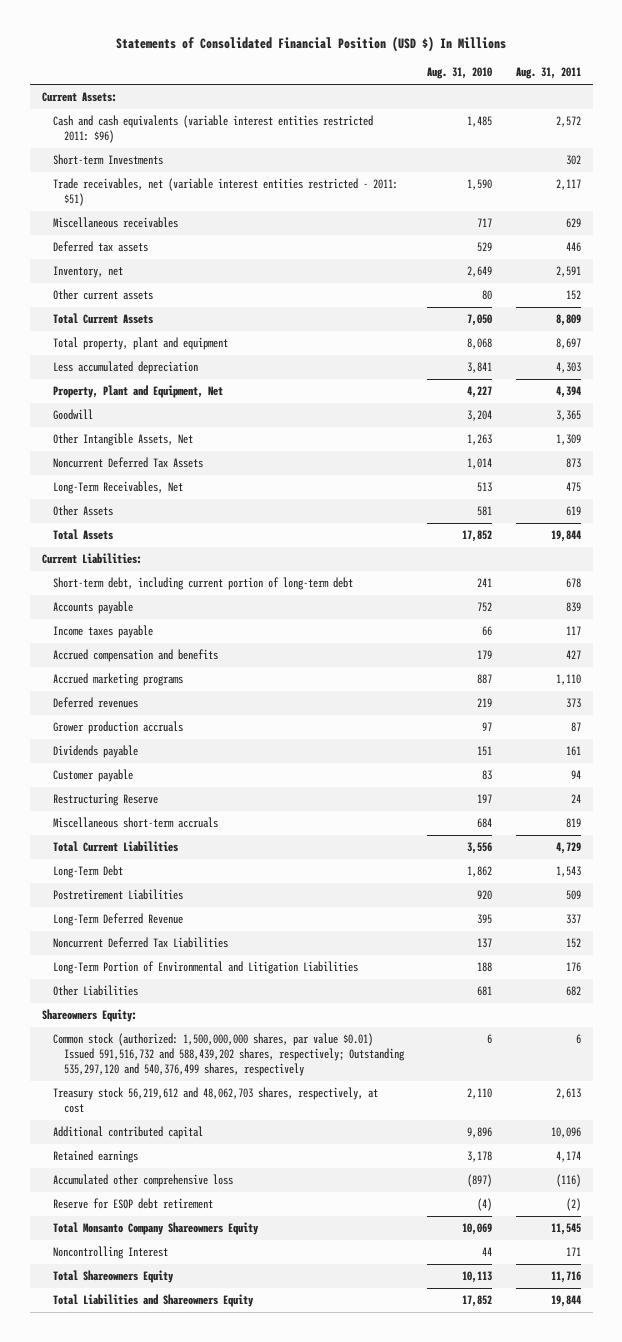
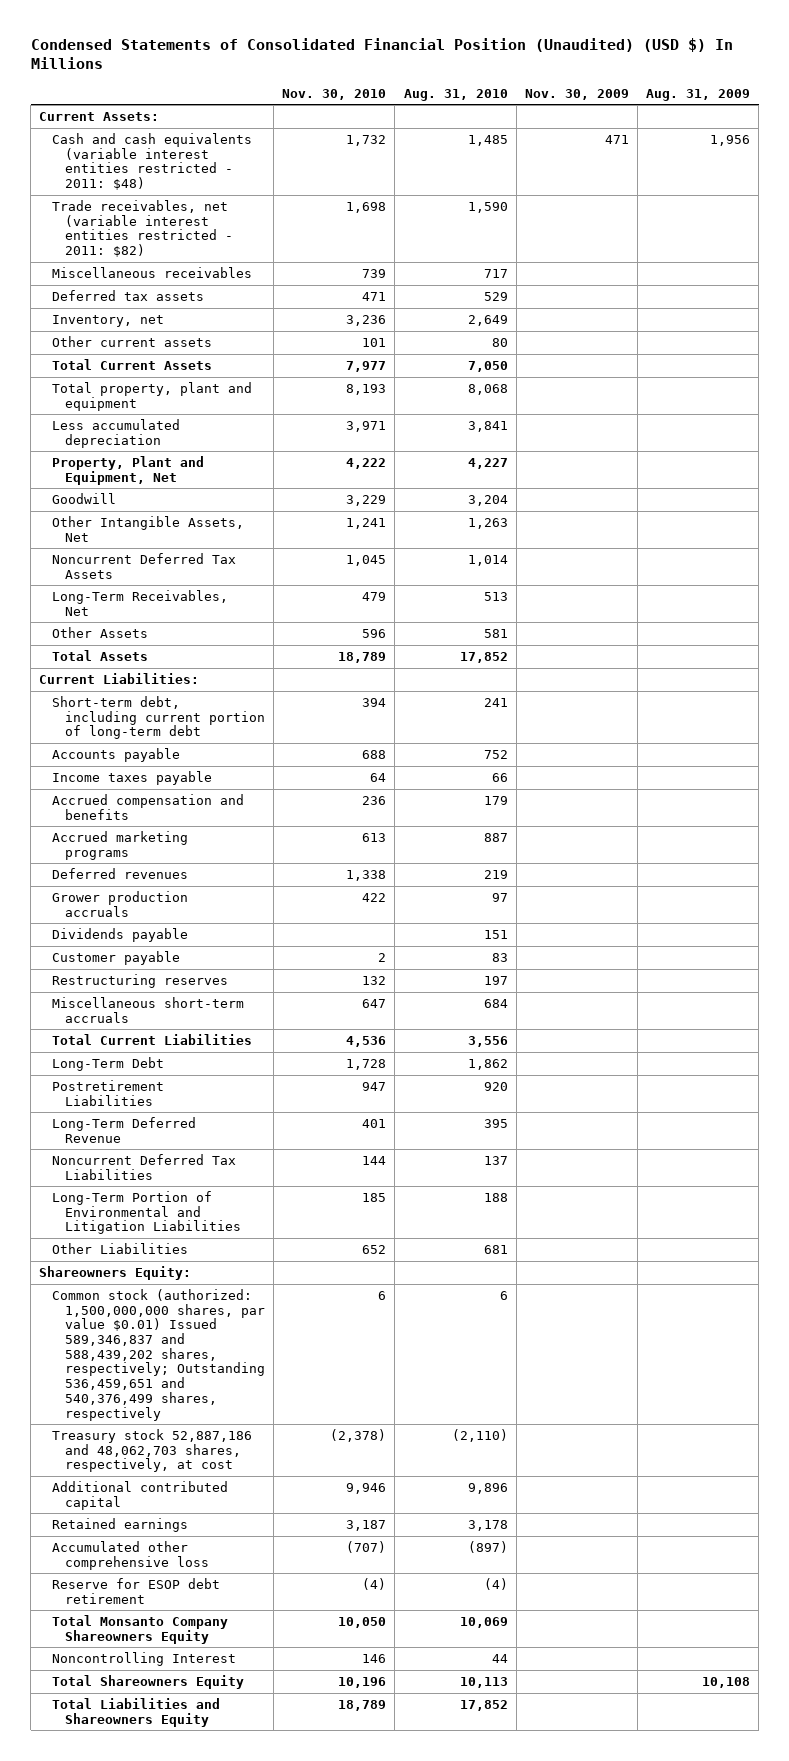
- Statements of Consolidated Financial Position (USD $) In Millions
+ Condensed Statements of Consolidated Financial Position (Unaudited) (USD $) In Millions
- | Aug. 31, 2010 | Aug. 31, 2011
+ | Nov. 30, 2010 | Aug. 31, 2010 | Nov. 30, 2009 | Aug. 31, 2009
- Cash and cash equivalents (variable interest entities restricted 2011: $96) | 1,485 | 2,572
- Short-term Investments | | 302
- Trade receivables, net (variable interest entities restricted - 2011: $51) | 1,590 | 2,117
+ Cash and cash equivalents (variable interest entities restricted - 2011: $48) | 1,732 | 1,485 | 471 | 1,956
+ Trade receivables, net (variable interest entities restricted - 2011: $82) | 1,698 | 1,590 | |
- Restructuring Reserve | 197 | 24
+ Restructuring reserves | 132 | 197 | |
- Common stock (authorized: 1,500,000,000 shares, par value $0.01) Issued 591,516,732 and 588,439,202 shares, respectively; Outstanding 535,297,120 and 540,376,499 shares, respectively | 6 | 6
- Treasury stock 56,219,612 and 48,062,703 shares, respectively, at cost | 2,110 | 2,613
+ Common stock (authorized: 1,500,000,000 shares, par value $0.01) Issued 589,346,837 and 588,439,202 shares, respectively; Outstanding 536,459,651 and 540,376,499 shares, respectively | 6 | 6 | |
+ Treasury stock 52,887,186 and 48,062,703 shares, respectively, at cost | (2,378) | (2,110) | |

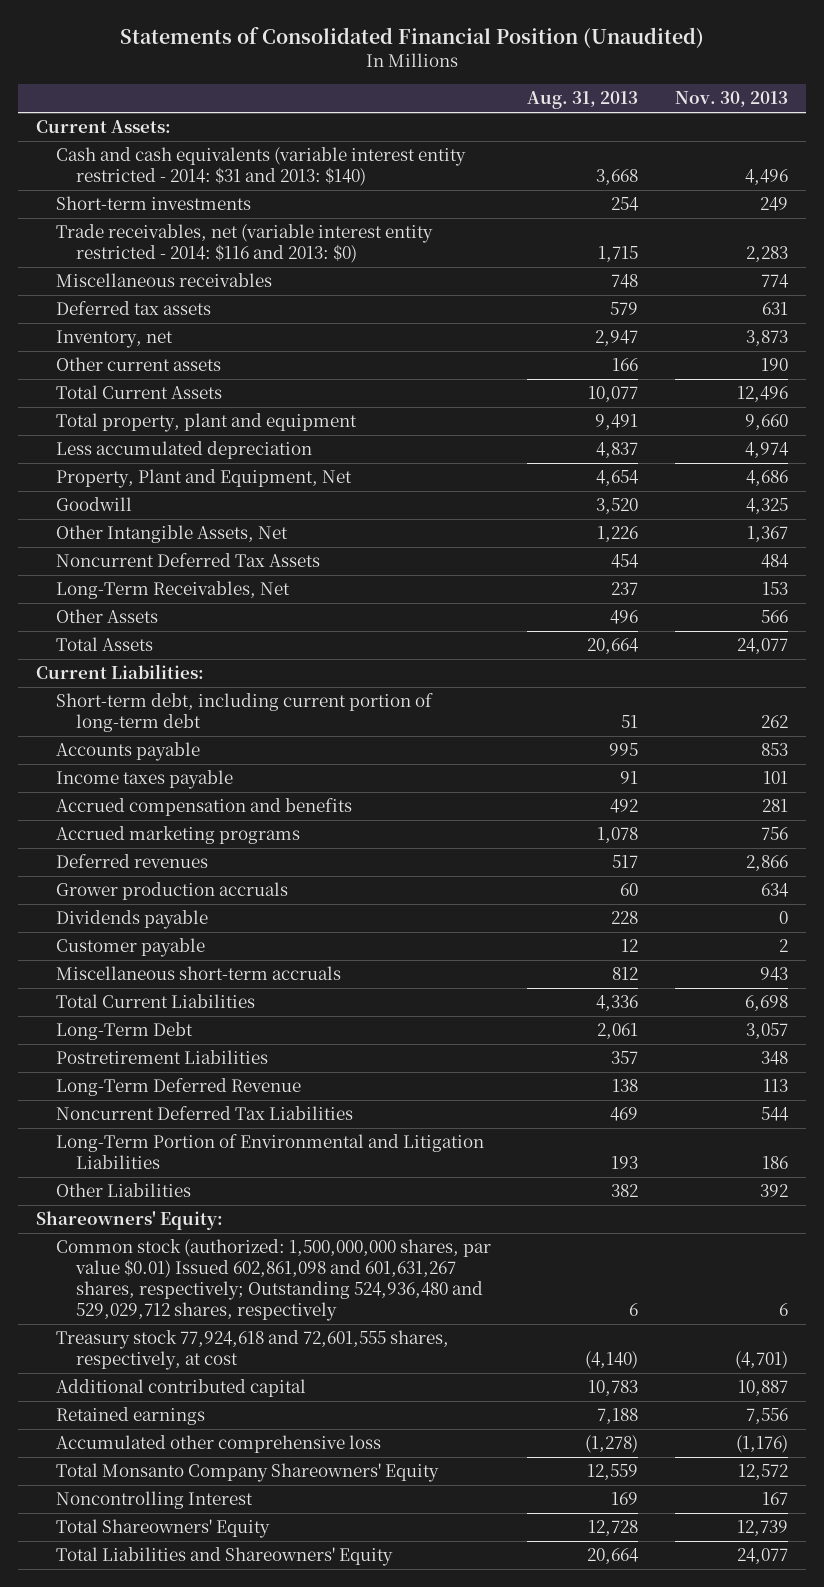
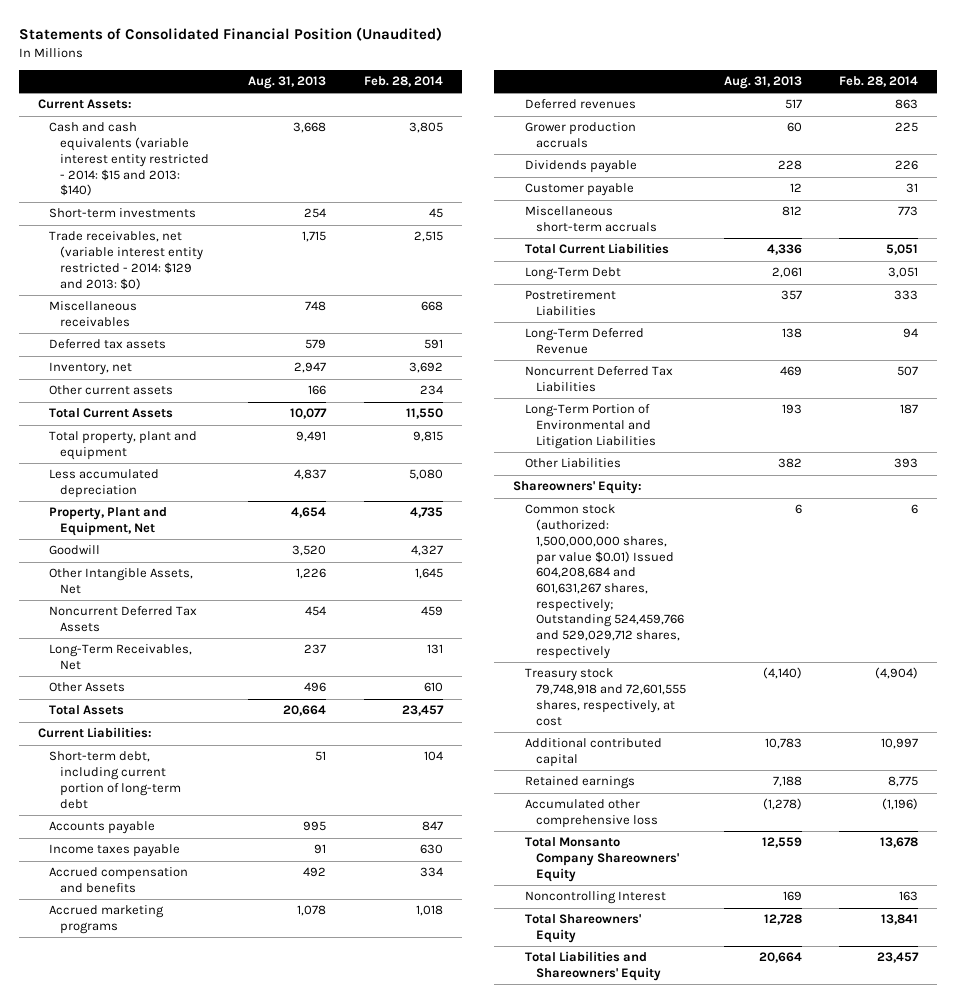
- | Aug. 31, 2013 | Nov. 30, 2013
+ | Aug. 31, 2013 | Feb. 28, 2014
- Cash and cash equivalents (variable interest entity restricted - 2014: $31 and 2013: $140) | 3,668 | 4,496
+ Cash and cash equivalents (variable interest entity restricted - 2014: $15 and 2013: $140) | 3,668 | 3,805
- Trade receivables, net (variable interest entity restricted - 2014: $116 and 2013: $0) | 1,715 | 2,283
+ Trade receivables, net (variable interest entity restricted - 2014: $129 and 2013: $0) | 1,715 | 2,515
- Common stock (authorized: 1,500,000,000 shares, par value $0.01) Issued 602,861,098 and 601,631,267 shares, respectively; Outstanding 524,936,480 and 529,029,712 shares, respectively | 6 | 6
- Treasury stock 77,924,618 and 72,601,555 shares, respectively, at cost | (4,140) | (4,701)
+ Common stock (authorized: 1,500,000,000 shares, par value $0.01) Issued 604,208,684 and 601,631,267 shares, respectively; Outstanding 524,459,766 and 529,029,712 shares, respectively | 6 | 6
+ Treasury stock 79,748,918 and 72,601,555 shares, respectively, at cost | (4,140) | (4,904)

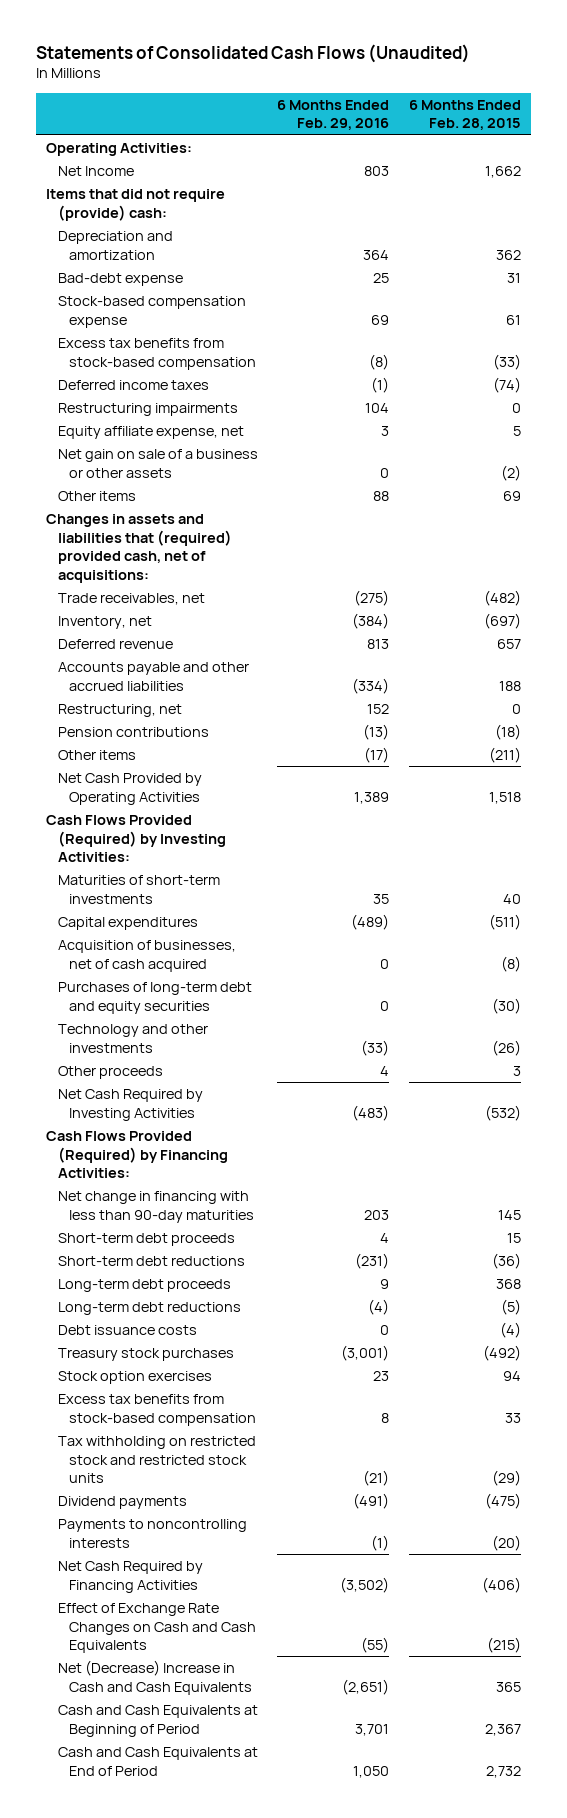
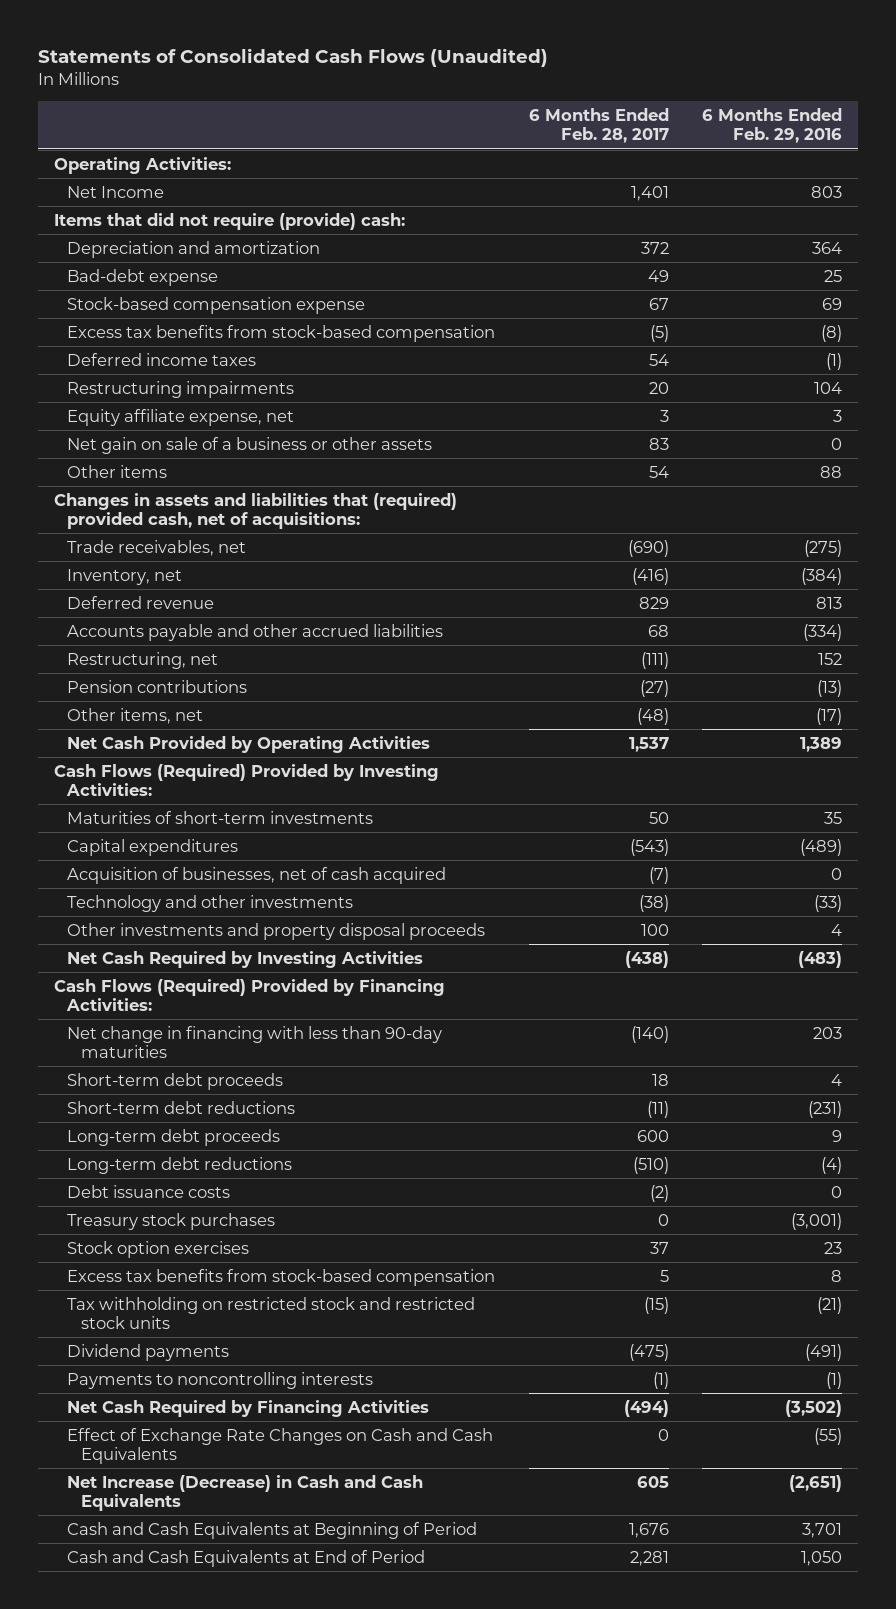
- | 6 Months Ended Feb. 29, 2016 | 6 Months Ended Feb. 28, 2015
+ | 6 Months Ended Feb. 28, 2017 | 6 Months Ended Feb. 29, 2016
- Other items | (17) | (211)
+ Other items, net | (48) | (17)
- Cash Flows Provided (Required) by Investing Activities:
+ Cash Flows (Required) Provided by Investing Activities:
- Purchases of long-term debt and equity securities | 0 | (30)
- Other proceeds | 4 | 3
+ Other investments and property disposal proceeds | 100 | 4
- Cash Flows Provided (Required) by Financing Activities:
+ Cash Flows (Required) Provided by Financing Activities:
- Net (Decrease) Increase in Cash and Cash Equivalents | (2,651) | 365
+ Net Increase (Decrease) in Cash and Cash Equivalents | 605 | (2,651)

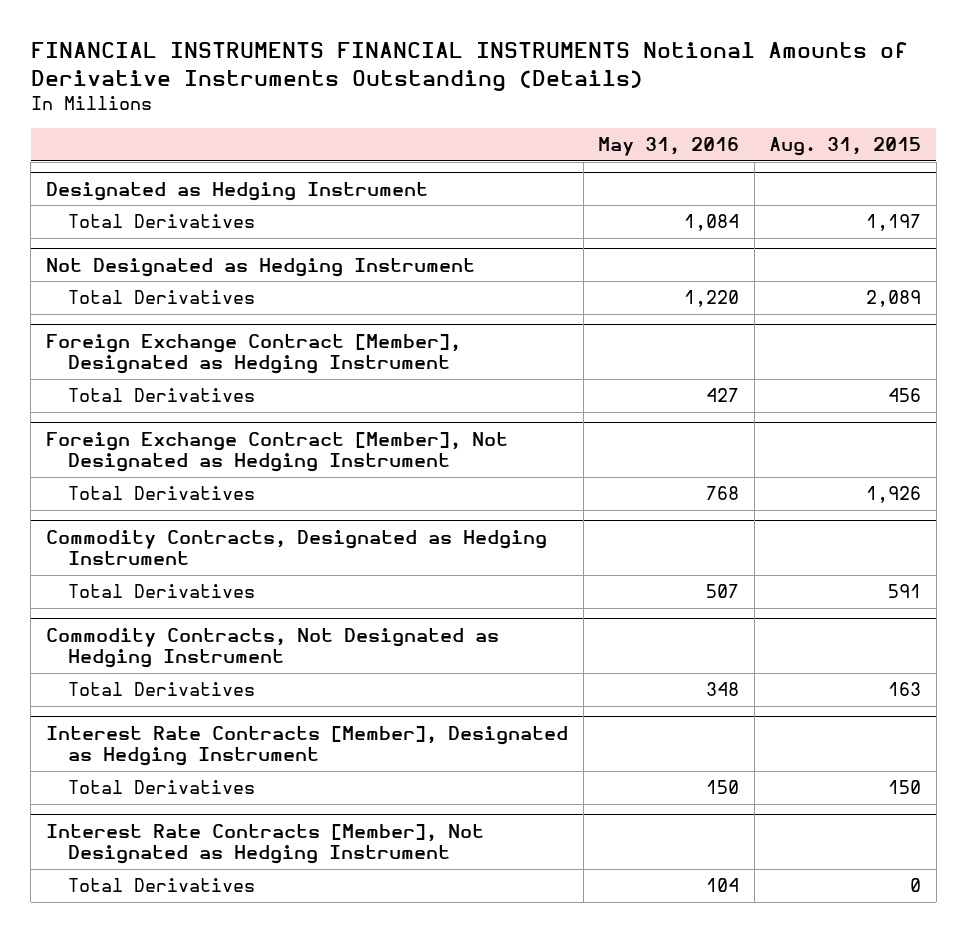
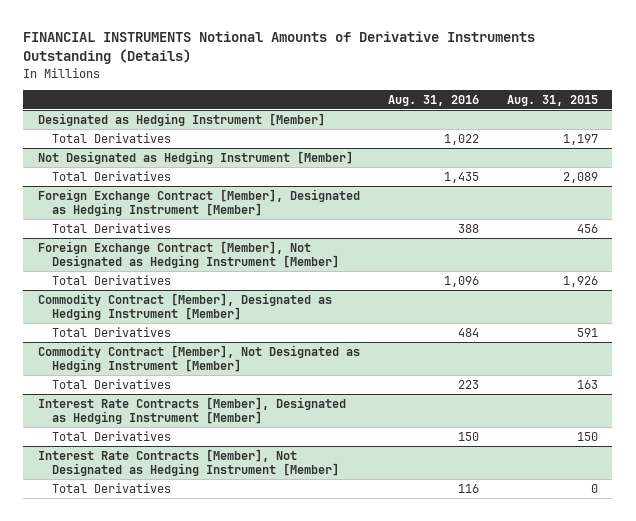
- FINANCIAL INSTRUMENTS FINANCIAL INSTRUMENTS Notional Amounts of Derivative Instruments Outstanding (Details)
+ FINANCIAL INSTRUMENTS Notional Amounts of Derivative Instruments Outstanding (Details)
- | May 31, 2016 | Aug. 31, 2015
+ | Aug. 31, 2016 | Aug. 31, 2015
- Designated as Hedging Instrument
+ Designated as Hedging Instrument [Member]
- Not Designated as Hedging Instrument
+ Not Designated as Hedging Instrument [Member]
- Foreign Exchange Contract [Member], Designated as Hedging Instrument
+ Foreign Exchange Contract [Member], Designated as Hedging Instrument [Member]
- Foreign Exchange Contract [Member], Not Designated as Hedging Instrument
+ Foreign Exchange Contract [Member], Not Designated as Hedging Instrument [Member]
- Commodity Contracts, Designated as Hedging Instrument
+ Commodity Contract [Member], Designated as Hedging Instrument [Member]
- Commodity Contracts, Not Designated as Hedging Instrument
+ Commodity Contract [Member], Not Designated as Hedging Instrument [Member]
- Interest Rate Contracts [Member], Designated as Hedging Instrument
+ Interest Rate Contracts [Member], Designated as Hedging Instrument [Member]
- Interest Rate Contracts [Member], Not Designated as Hedging Instrument
+ Interest Rate Contracts [Member], Not Designated as Hedging Instrument [Member]

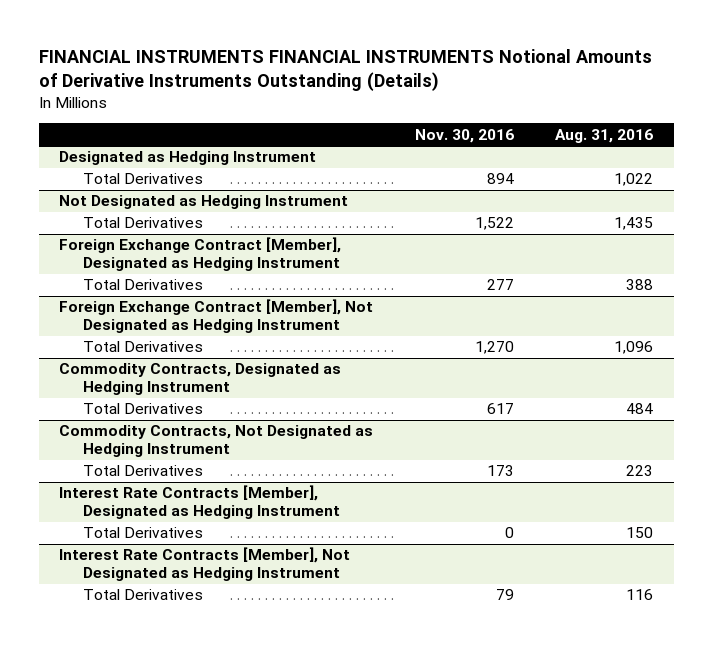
- FINANCIAL INSTRUMENTS Notional Amounts of Derivative Instruments Outstanding (Details)
+ FINANCIAL INSTRUMENTS FINANCIAL INSTRUMENTS Notional Amounts of Derivative Instruments Outstanding (Details)
- | Aug. 31, 2016 | Aug. 31, 2015
+ | Nov. 30, 2016 | Aug. 31, 2016
- Designated as Hedging Instrument [Member]
+ Designated as Hedging Instrument
- Not Designated as Hedging Instrument [Member]
+ Not Designated as Hedging Instrument
- Foreign Exchange Contract [Member], Designated as Hedging Instrument [Member]
+ Foreign Exchange Contract [Member], Designated as Hedging Instrument
- Foreign Exchange Contract [Member], Not Designated as Hedging Instrument [Member]
+ Foreign Exchange Contract [Member], Not Designated as Hedging Instrument
- Commodity Contract [Member], Designated as Hedging Instrument [Member]
+ Commodity Contracts, Designated as Hedging Instrument
- Commodity Contract [Member], Not Designated as Hedging Instrument [Member]
+ Commodity Contracts, Not Designated as Hedging Instrument
- Interest Rate Contracts [Member], Designated as Hedging Instrument [Member]
+ Interest Rate Contracts [Member], Designated as Hedging Instrument
- Interest Rate Contracts [Member], Not Designated as Hedging Instrument [Member]
+ Interest Rate Contracts [Member], Not Designated as Hedging Instrument

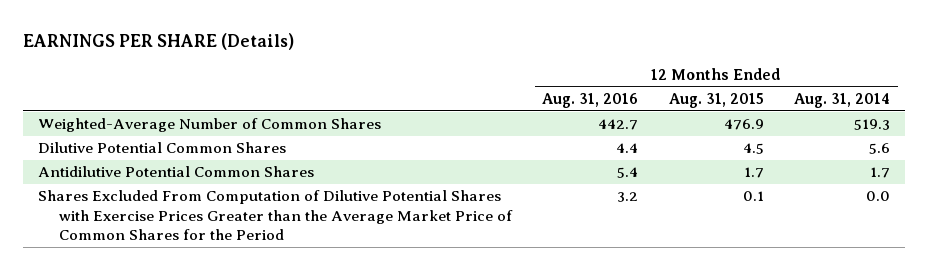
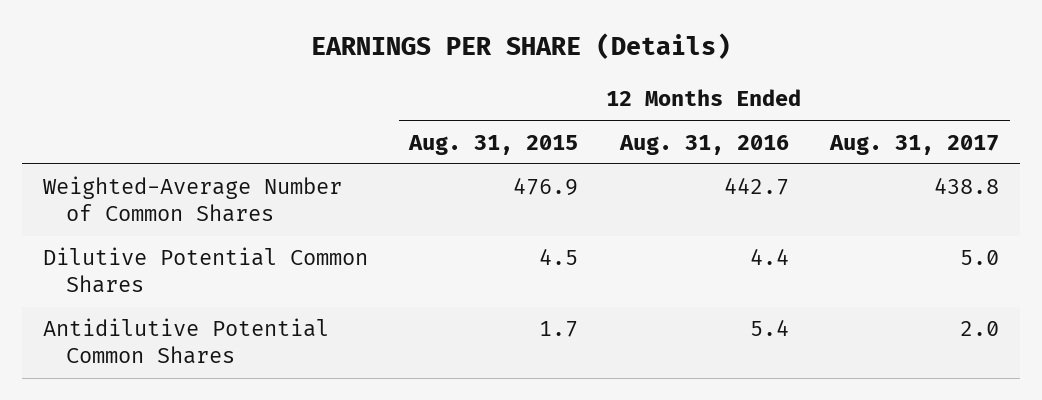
- | 12 Months Ended Aug. 31, 2016 | 12 Months Ended Aug. 31, 2015 | 12 Months Ended Aug. 31, 2014
+ | 12 Months Ended Aug. 31, 2015 | 12 Months Ended Aug. 31, 2016 | 12 Months Ended Aug. 31, 2017
- Shares Excluded From Computation of Dilutive Potential Shares with Exercise Prices Greater than the Average Market Price of Common Shares for the Period | 3.2 | 0.1 | 0.0

